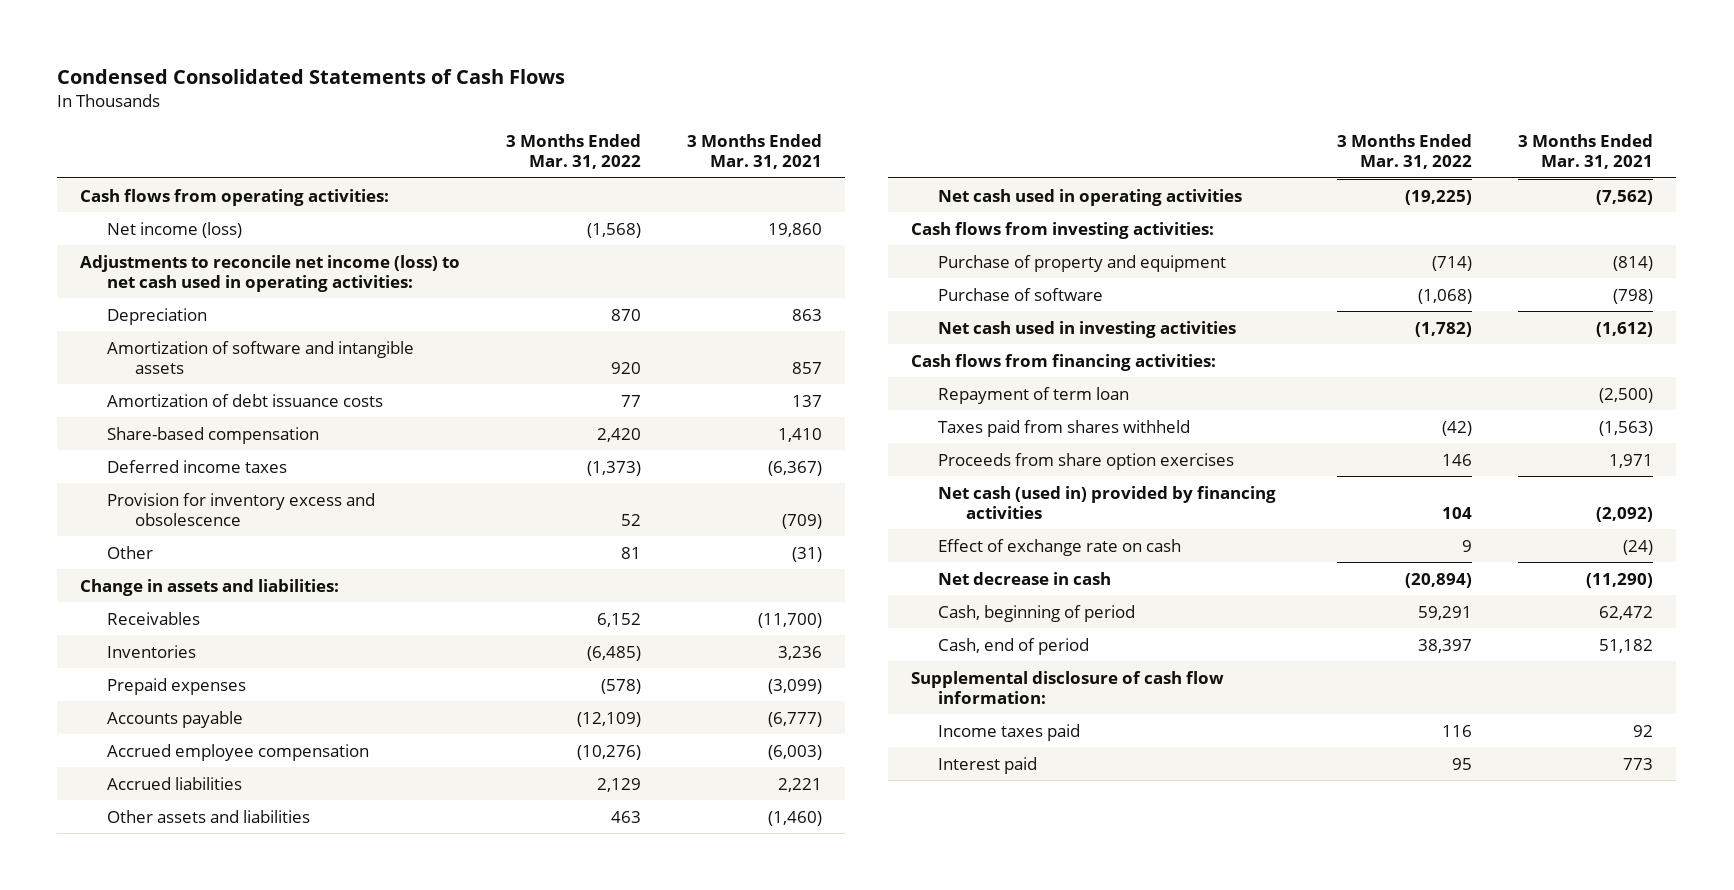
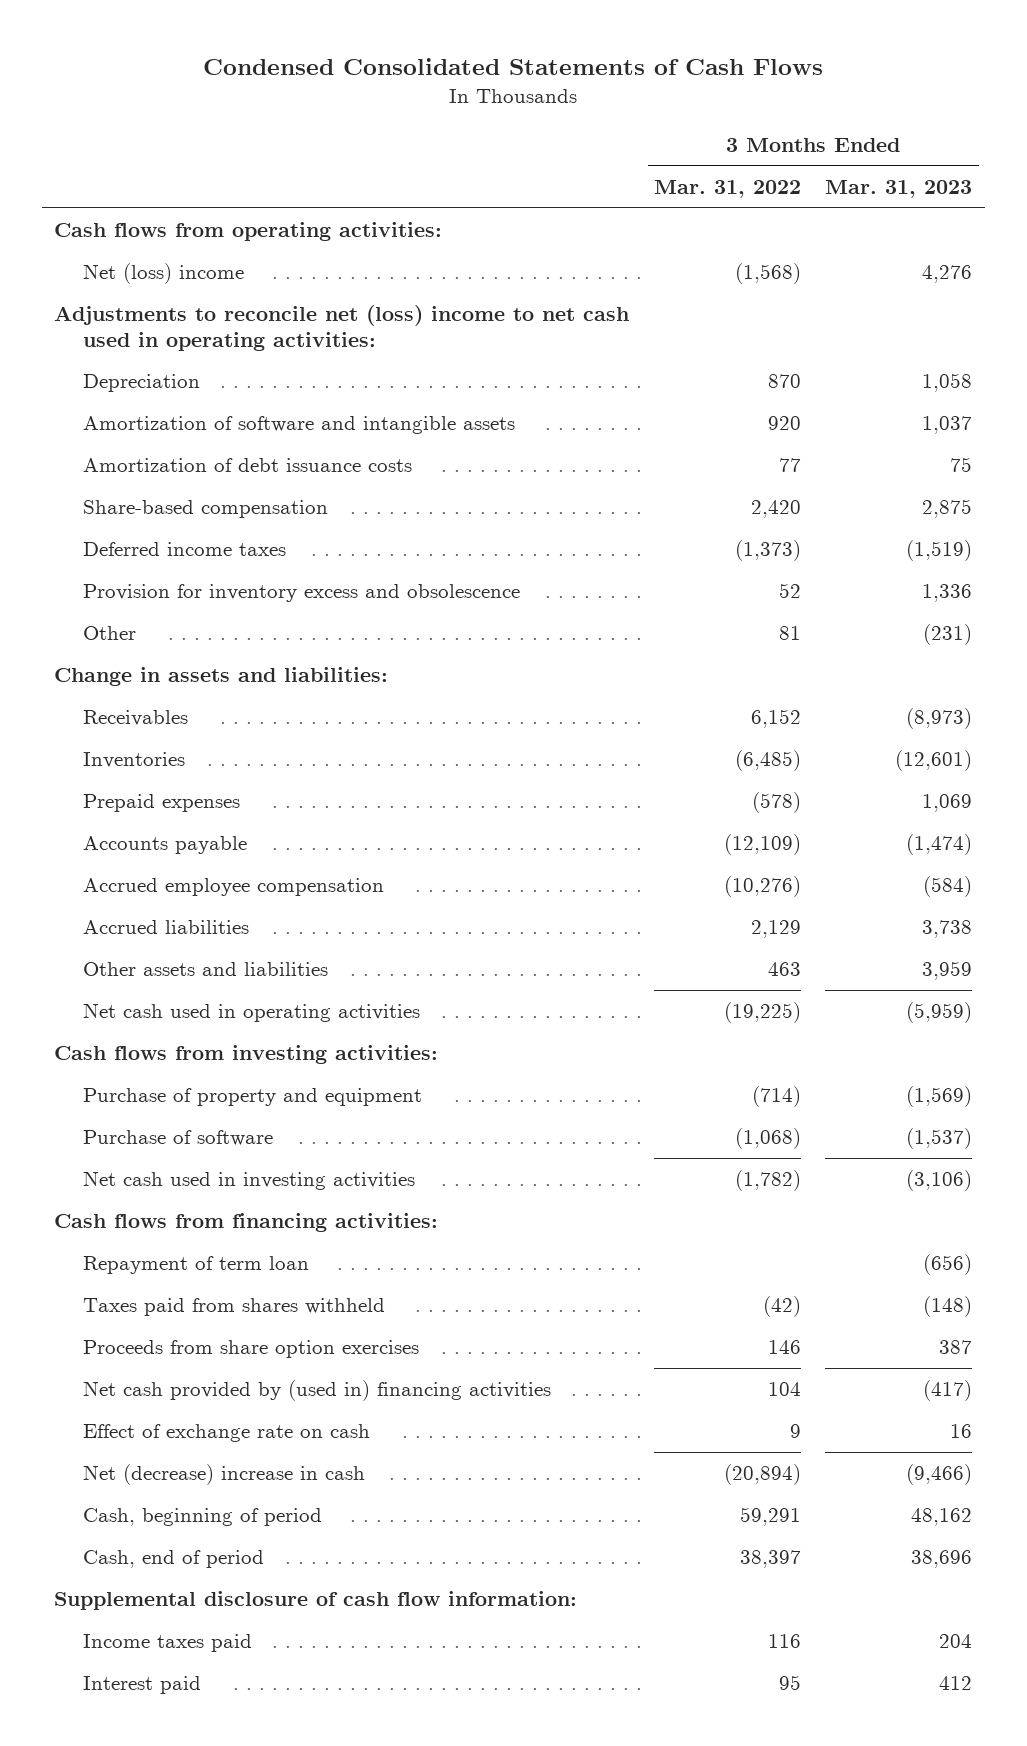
- | 3 Months Ended Mar. 31, 2022 | 3 Months Ended Mar. 31, 2021
+ | 3 Months Ended Mar. 31, 2022 | 3 Months Ended Mar. 31, 2023
- Net income (loss) | (1,568) | 19,860
- Adjustments to reconcile net income (loss) to net cash used in operating activities:
+ Net (loss) income | (1,568) | 4,276
+ Adjustments to reconcile net (loss) income to net cash used in operating activities:
- Net cash (used in) provided by financing activities | 104 | (2,092)
+ Net cash provided by (used in) financing activities | 104 | (417)
- Net decrease in cash | (20,894) | (11,290)
+ Net (decrease) increase in cash | (20,894) | (9,466)

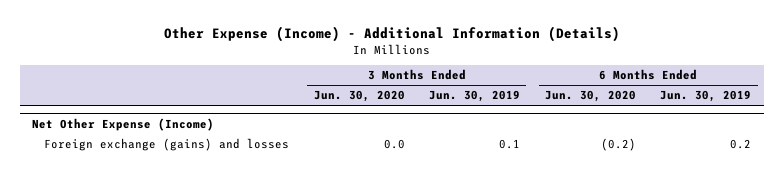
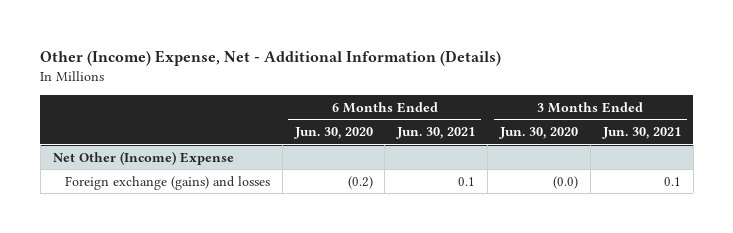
- Other Expense (Income) - Additional Information (Details)
+ Other (Income) Expense, Net - Additional Information (Details)
- | 3 Months Ended Jun. 30, 2020 | 3 Months Ended Jun. 30, 2019 | 6 Months Ended Jun. 30, 2020 | 6 Months Ended Jun. 30, 2019
+ | 6 Months Ended Jun. 30, 2020 | 6 Months Ended Jun. 30, 2021 | 3 Months Ended Jun. 30, 2020 | 3 Months Ended Jun. 30, 2021
- Net Other Expense (Income)
- Foreign exchange (gains) and losses | 0.0 | 0.1 | (0.2) | 0.2
+ Net Other (Income) Expense
+ Foreign exchange (gains) and losses | (0.2) | 0.1 | (0.0) | 0.1

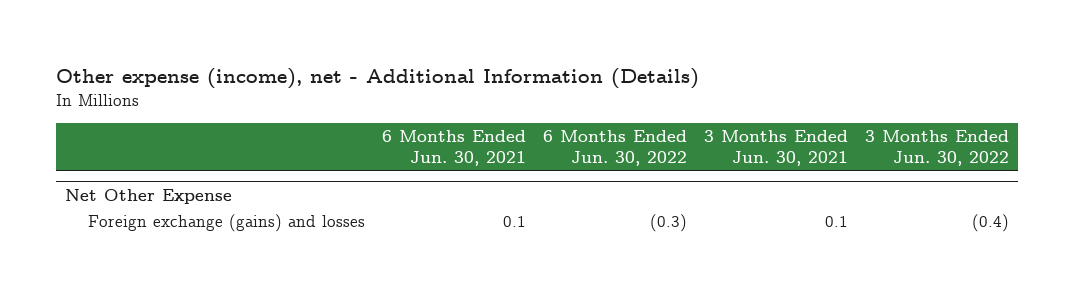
- Other (Income) Expense, Net - Additional Information (Details)
+ Other expense (income), net - Additional Information (Details)
- | 6 Months Ended Jun. 30, 2020 | 6 Months Ended Jun. 30, 2021 | 3 Months Ended Jun. 30, 2020 | 3 Months Ended Jun. 30, 2021
+ | 6 Months Ended Jun. 30, 2021 | 6 Months Ended Jun. 30, 2022 | 3 Months Ended Jun. 30, 2021 | 3 Months Ended Jun. 30, 2022
- Net Other (Income) Expense
+ Net Other Expense

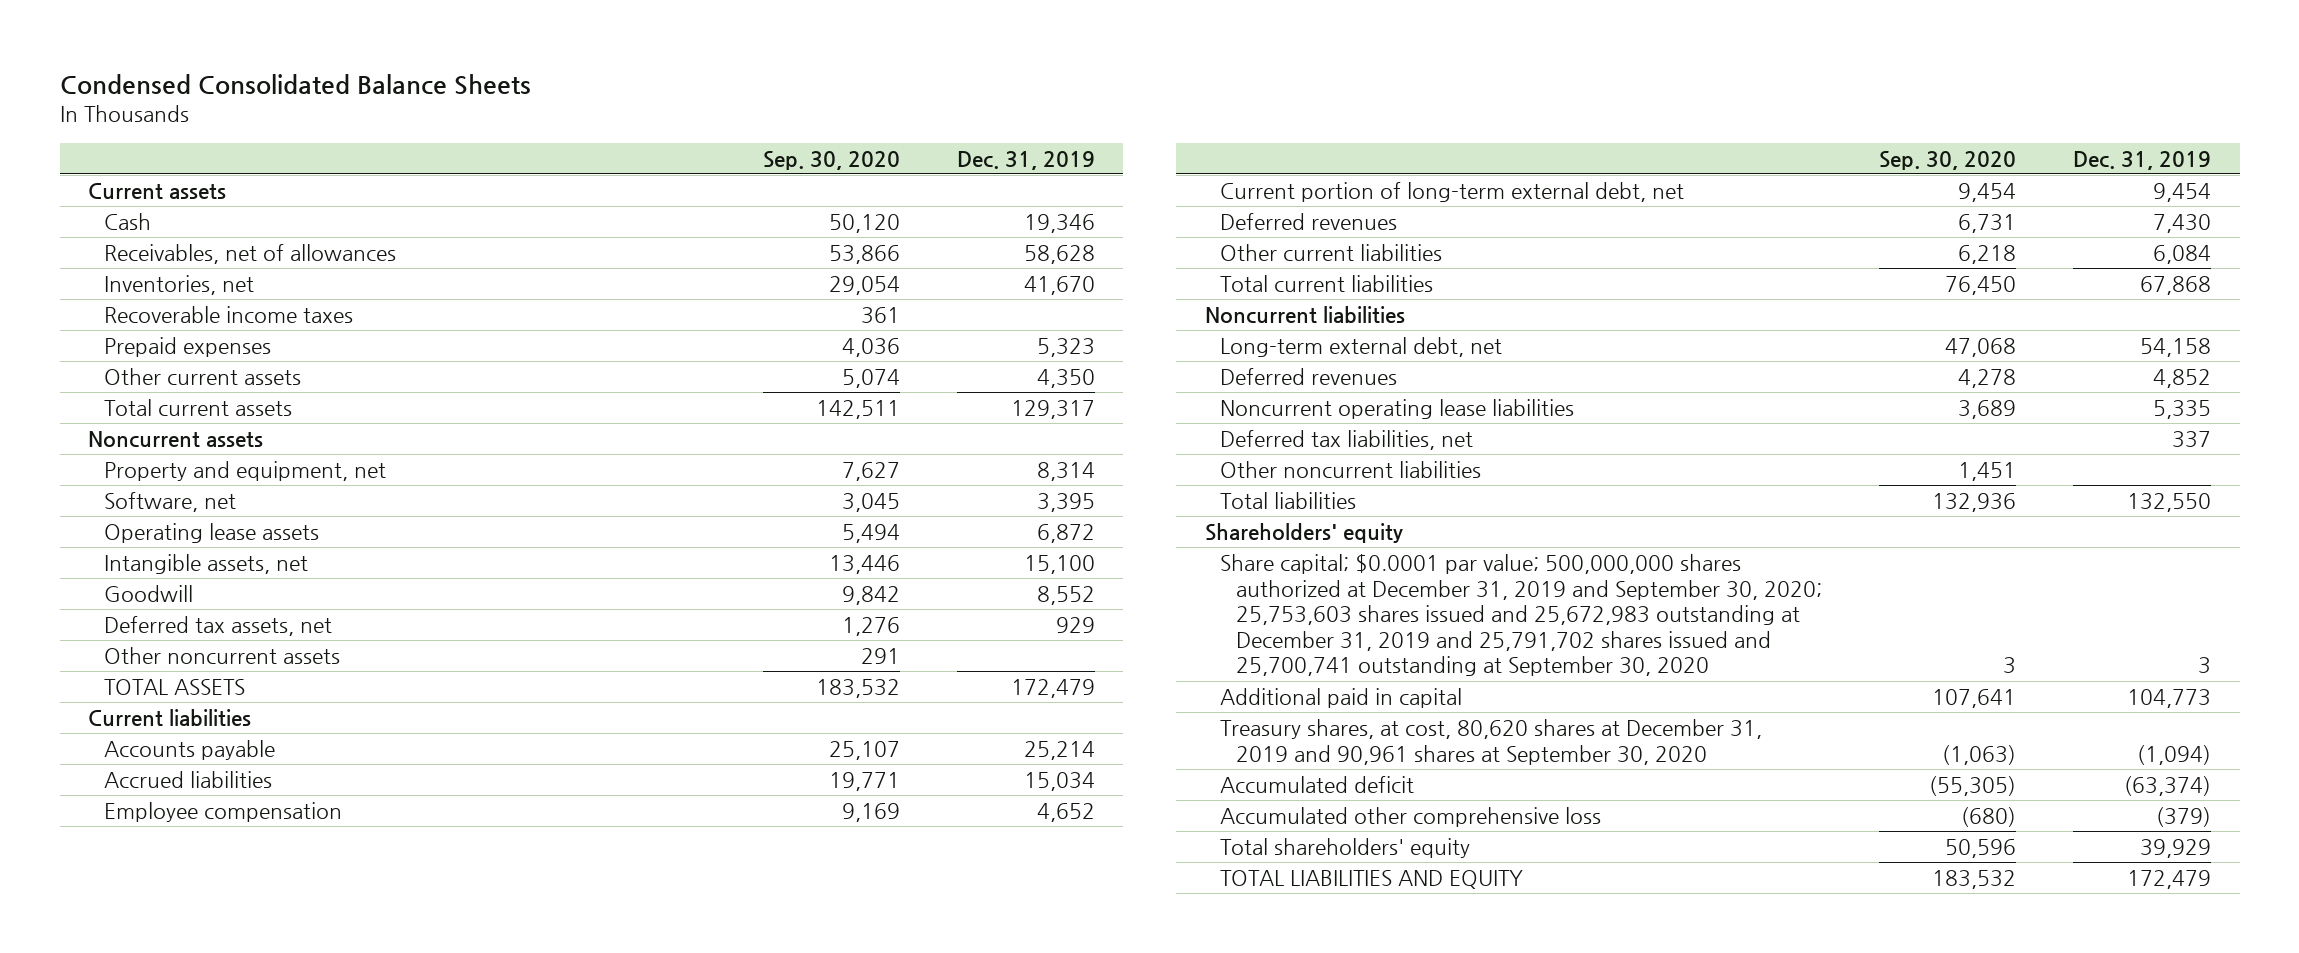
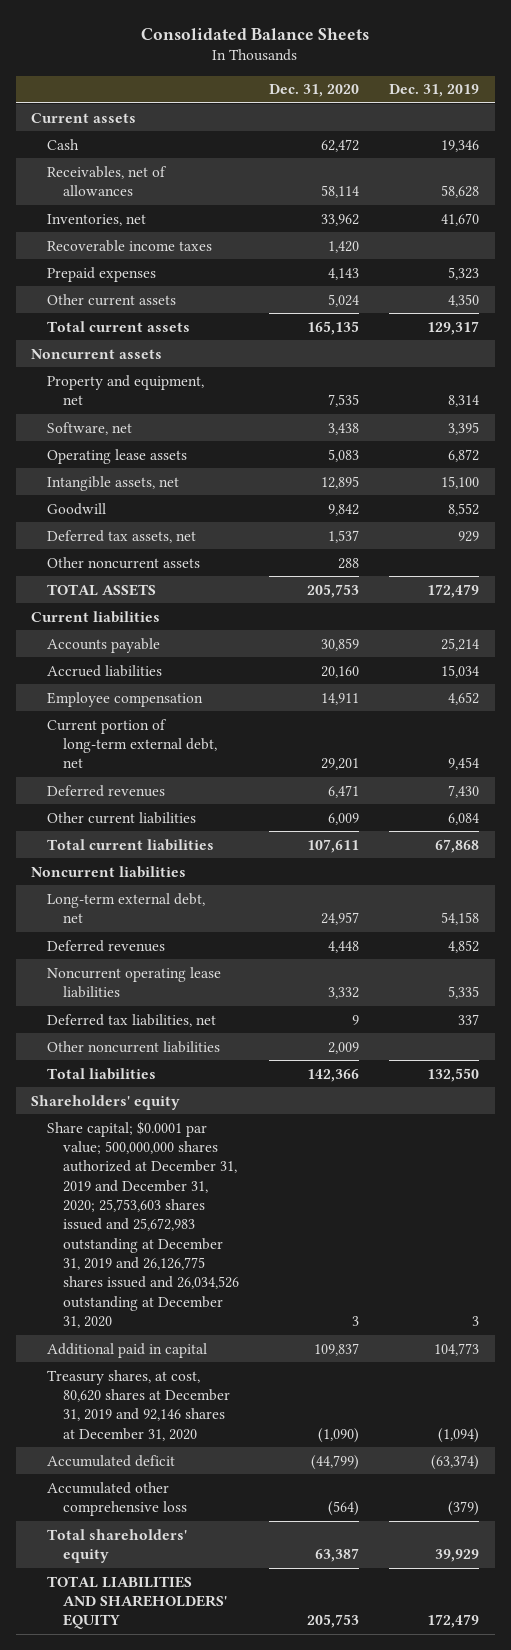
- Condensed Consolidated Balance Sheets
+ Consolidated Balance Sheets
- | Sep. 30, 2020 | Dec. 31, 2019
+ | Dec. 31, 2020 | Dec. 31, 2019
- Share capital; $0.0001 par value; 500,000,000 shares authorized at December 31, 2019 and September 30, 2020; 25,753,603 shares issued and 25,672,983 outstanding at December 31, 2019 and 25,791,702 shares issued and 25,700,741 outstanding at September 30, 2020 | 3 | 3
+ Share capital; $0.0001 par value; 500,000,000 shares authorized at December 31, 2019 and December 31, 2020; 25,753,603 shares issued and 25,672,983 outstanding at December 31, 2019 and 26,126,775 shares issued and 26,034,526 outstanding at December 31, 2020 | 3 | 3
- Treasury shares, at cost, 80,620 shares at December 31, 2019 and 90,961 shares at September 30, 2020 | (1,063) | (1,094)
+ Treasury shares, at cost, 80,620 shares at December 31, 2019 and 92,146 shares at December 31, 2020 | (1,090) | (1,094)
- TOTAL LIABILITIES AND EQUITY | 183,532 | 172,479
+ TOTAL LIABILITIES AND SHAREHOLDERS' EQUITY | 205,753 | 172,479

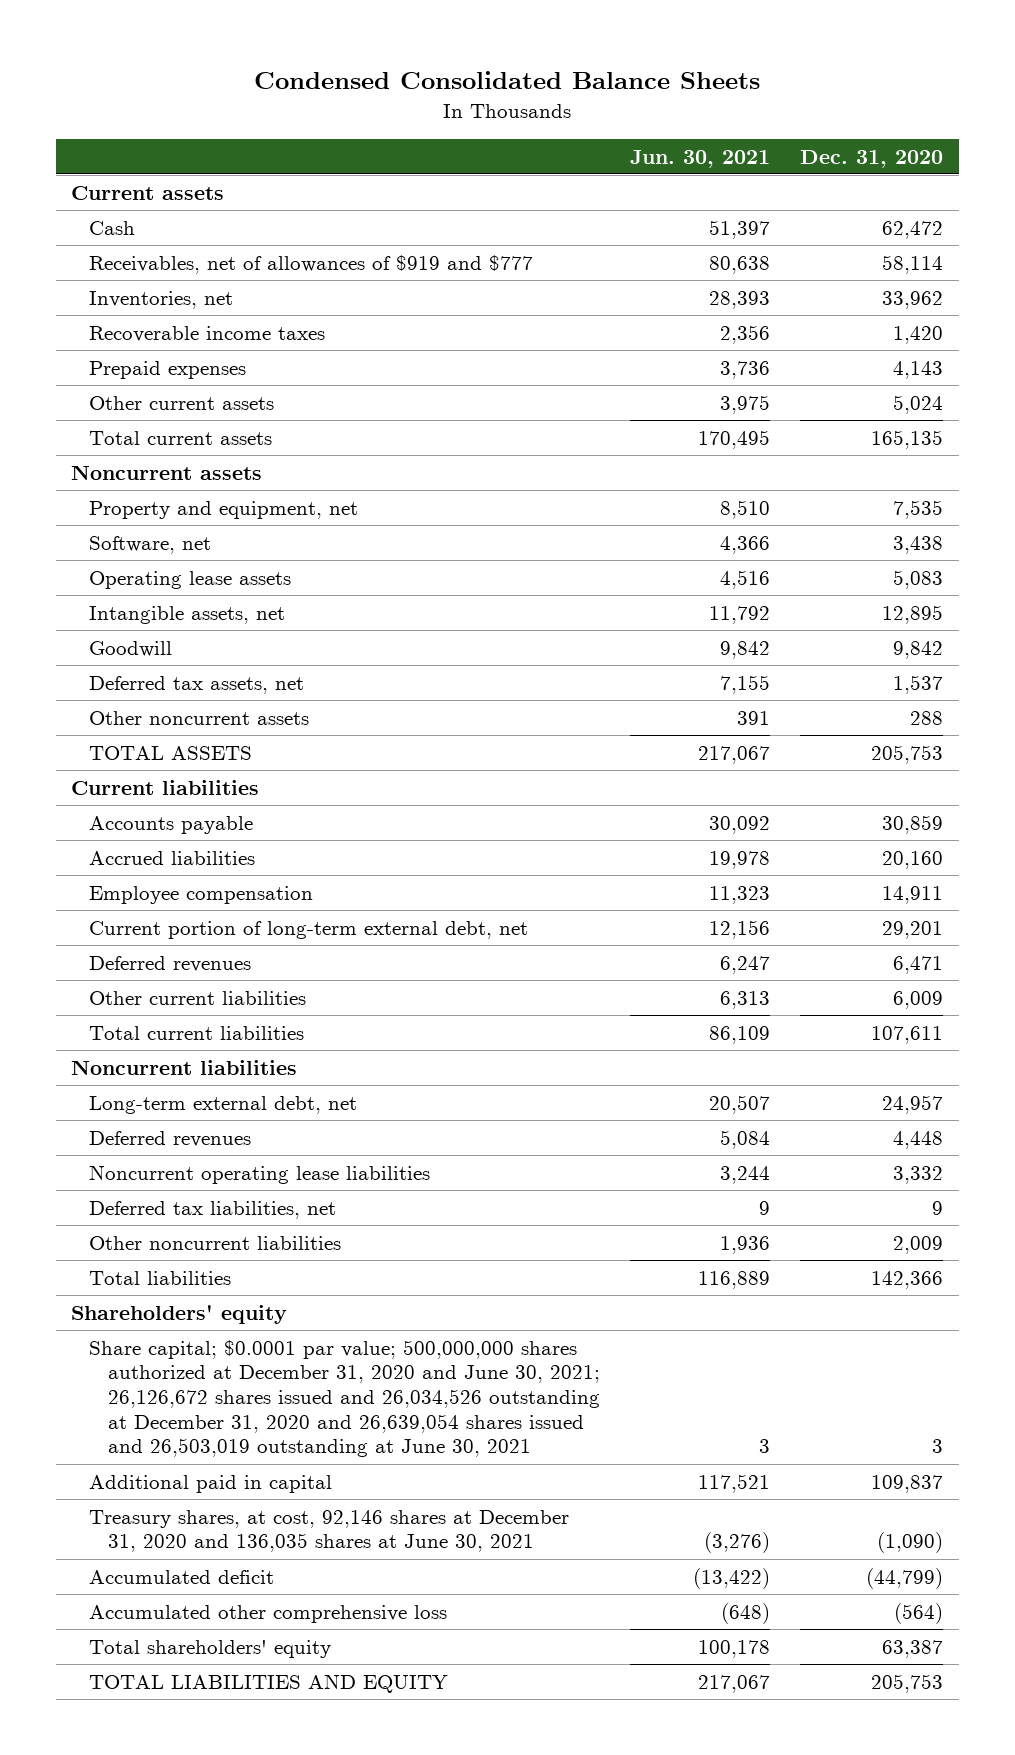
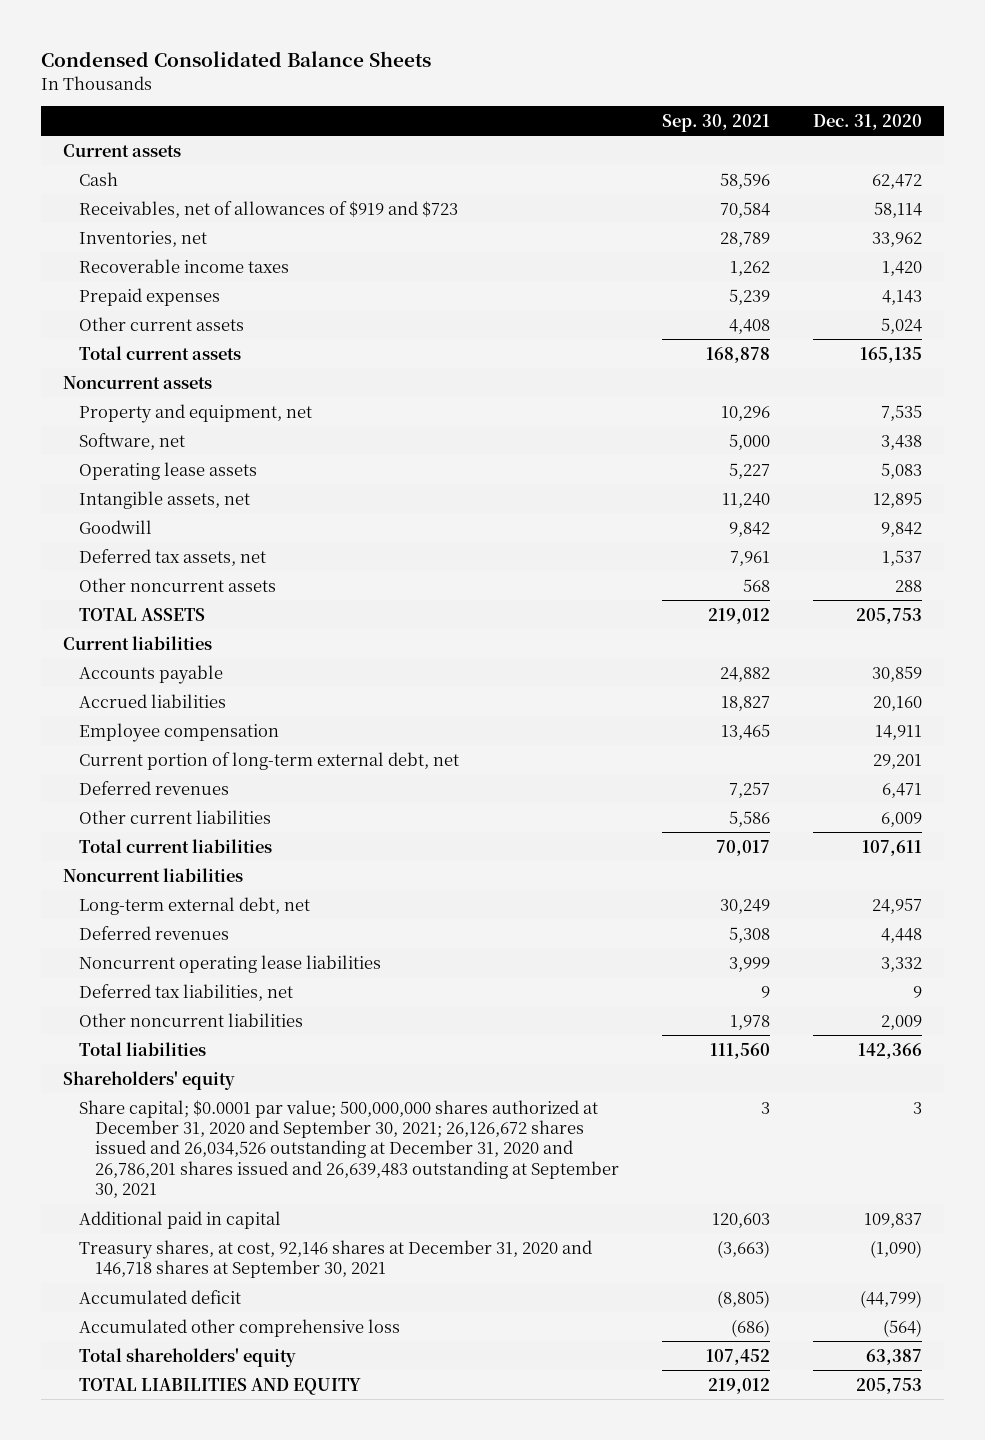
- | Jun. 30, 2021 | Dec. 31, 2020
+ | Sep. 30, 2021 | Dec. 31, 2020
- Receivables, net of allowances of $919 and $777 | 80,638 | 58,114
+ Receivables, net of allowances of $919 and $723 | 70,584 | 58,114
- Share capital; $0.0001 par value; 500,000,000 shares authorized at December 31, 2020 and June 30, 2021; 26,126,672 shares issued and 26,034,526 outstanding at December 31, 2020 and 26,639,054 shares issued and 26,503,019 outstanding at June 30, 2021 | 3 | 3
+ Share capital; $0.0001 par value; 500,000,000 shares authorized at December 31, 2020 and September 30, 2021; 26,126,672 shares issued and 26,034,526 outstanding at December 31, 2020 and 26,786,201 shares issued and 26,639,483 outstanding at September 30, 2021 | 3 | 3
- Treasury shares, at cost, 92,146 shares at December 31, 2020 and 136,035 shares at June 30, 2021 | (3,276) | (1,090)
+ Treasury shares, at cost, 92,146 shares at December 31, 2020 and 146,718 shares at September 30, 2021 | (3,663) | (1,090)

